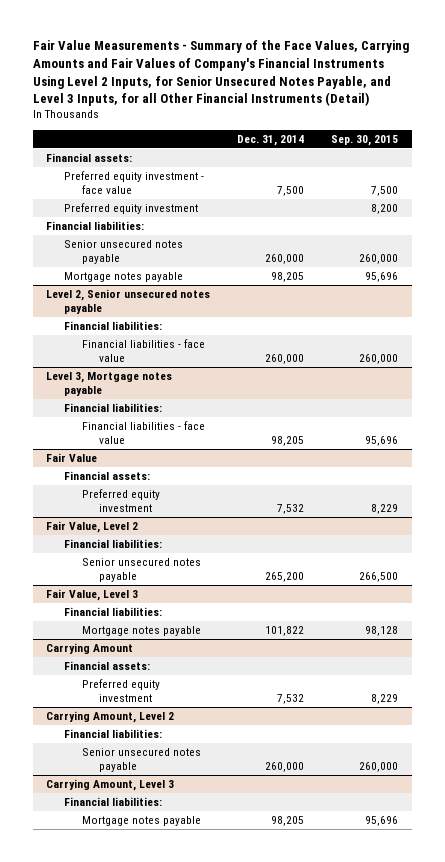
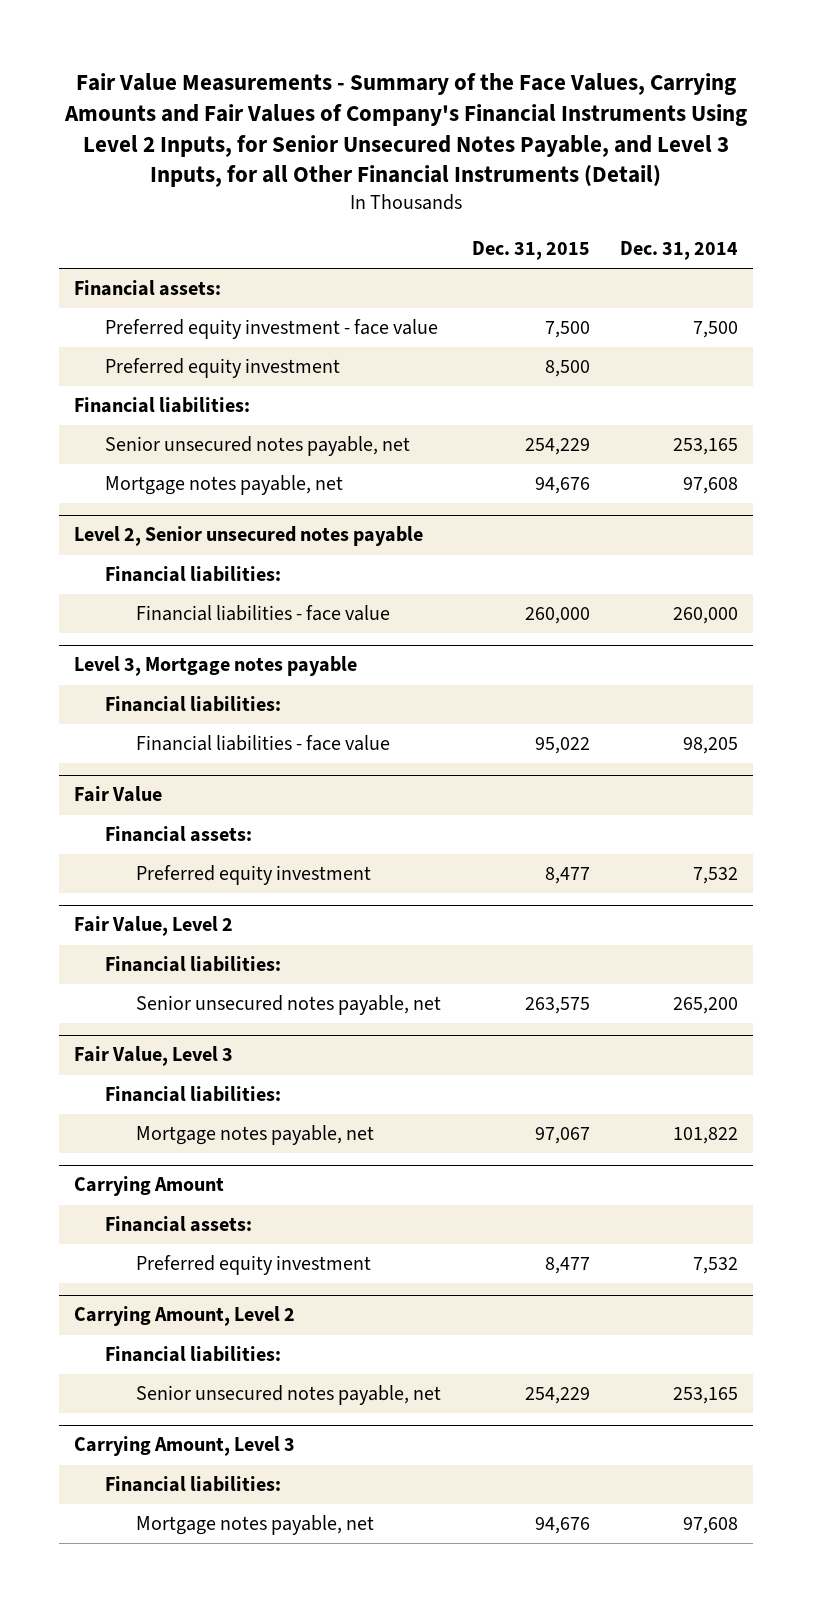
- | Dec. 31, 2014 | Sep. 30, 2015
+ | Dec. 31, 2015 | Dec. 31, 2014
- Senior unsecured notes payable | 260,000 | 260,000
- Mortgage notes payable | 98,205 | 95,696
+ Senior unsecured notes payable, net | 254,229 | 253,165
+ Mortgage notes payable, net | 94,676 | 97,608
@ Fair Value, Level 2
- Senior unsecured notes payable | 265,200 | 266,500
+ Senior unsecured notes payable, net | 263,575 | 265,200
@ Fair Value, Level 3
- Mortgage notes payable | 101,822 | 98,128
+ Mortgage notes payable, net | 97,067 | 101,822
@ Carrying Amount, Level 2
- Senior unsecured notes payable | 260,000 | 260,000
+ Senior unsecured notes payable, net | 254,229 | 253,165
@ Carrying Amount, Level 3
- Mortgage notes payable | 98,205 | 95,696
+ Mortgage notes payable, net | 94,676 | 97,608

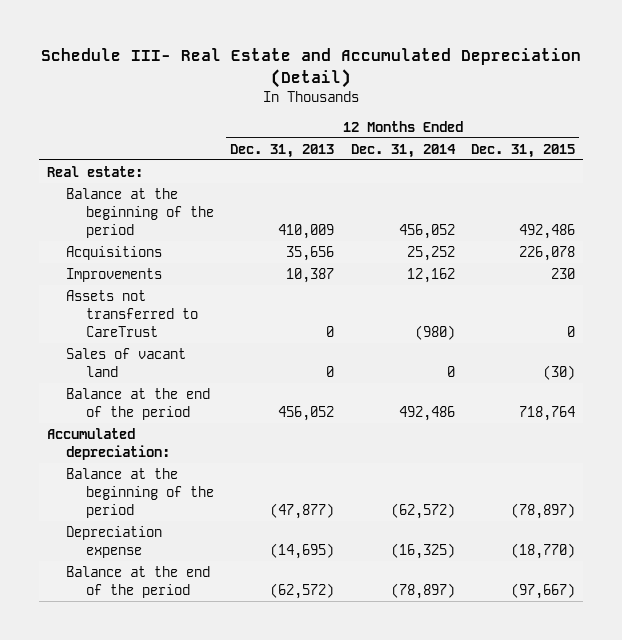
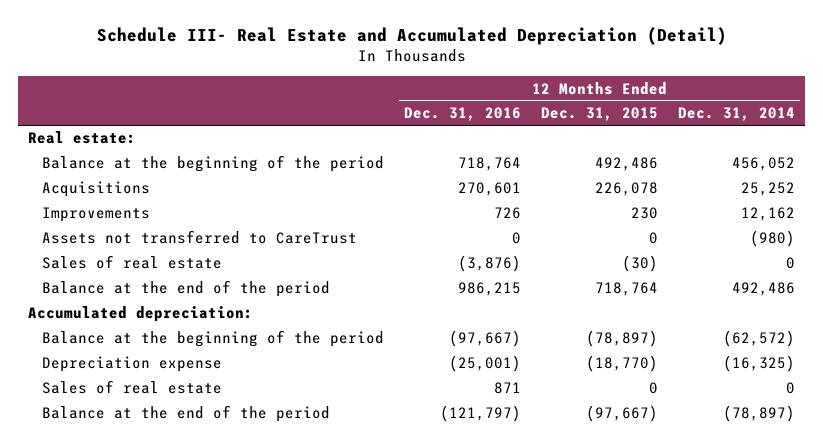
- | 12 Months Ended Dec. 31, 2013 | 12 Months Ended Dec. 31, 2014 | 12 Months Ended Dec. 31, 2015
+ | 12 Months Ended Dec. 31, 2016 | 12 Months Ended Dec. 31, 2015 | 12 Months Ended Dec. 31, 2014
- Sales of vacant land | 0 | 0 | (30)
+ Sales of real estate | (3,876) | (30) | 0
+ Sales of real estate | 871 | 0 | 0

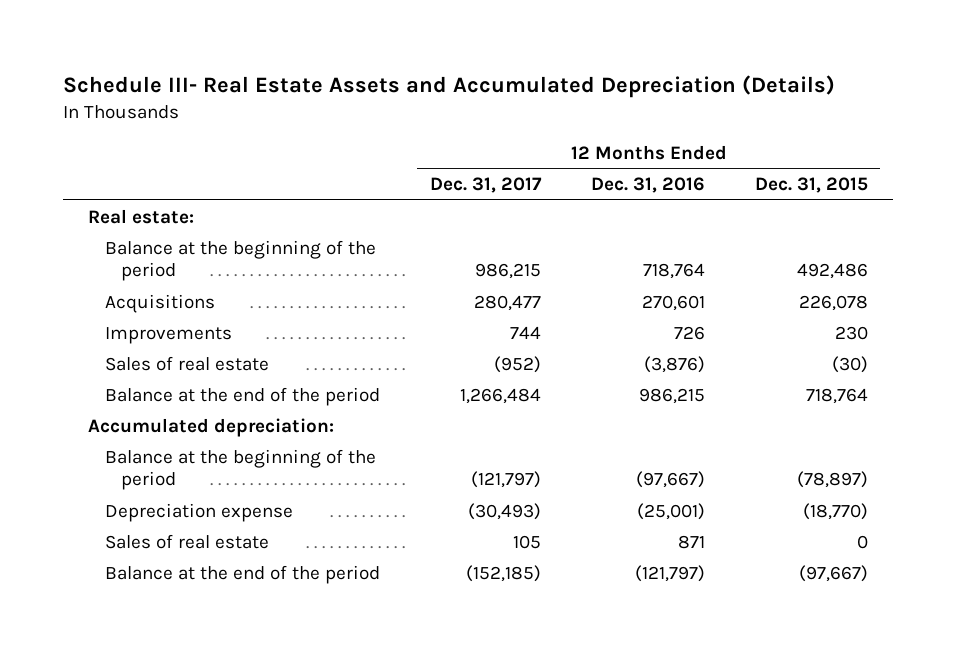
- Schedule III- Real Estate and Accumulated Depreciation (Detail)
+ Schedule III- Real Estate Assets and Accumulated Depreciation (Details)
- | 12 Months Ended Dec. 31, 2016 | 12 Months Ended Dec. 31, 2015 | 12 Months Ended Dec. 31, 2014
+ | 12 Months Ended Dec. 31, 2017 | 12 Months Ended Dec. 31, 2016 | 12 Months Ended Dec. 31, 2015
- Assets not transferred to CareTrust | 0 | 0 | (980)

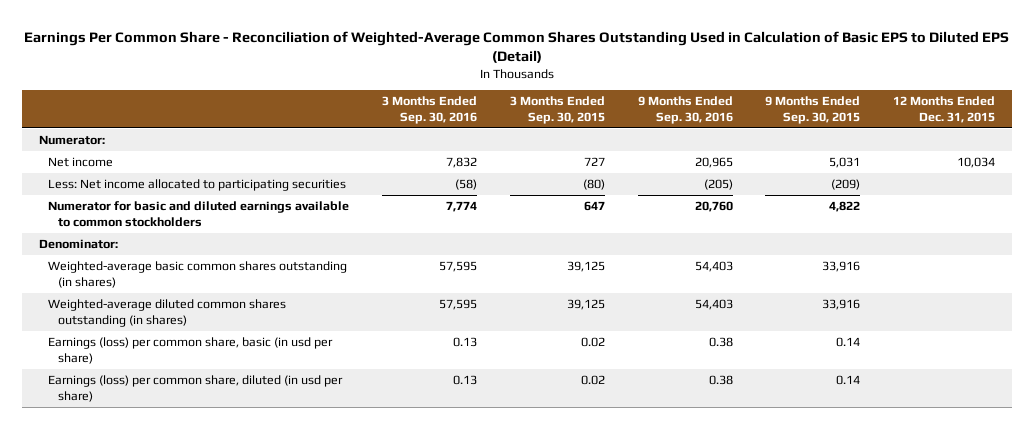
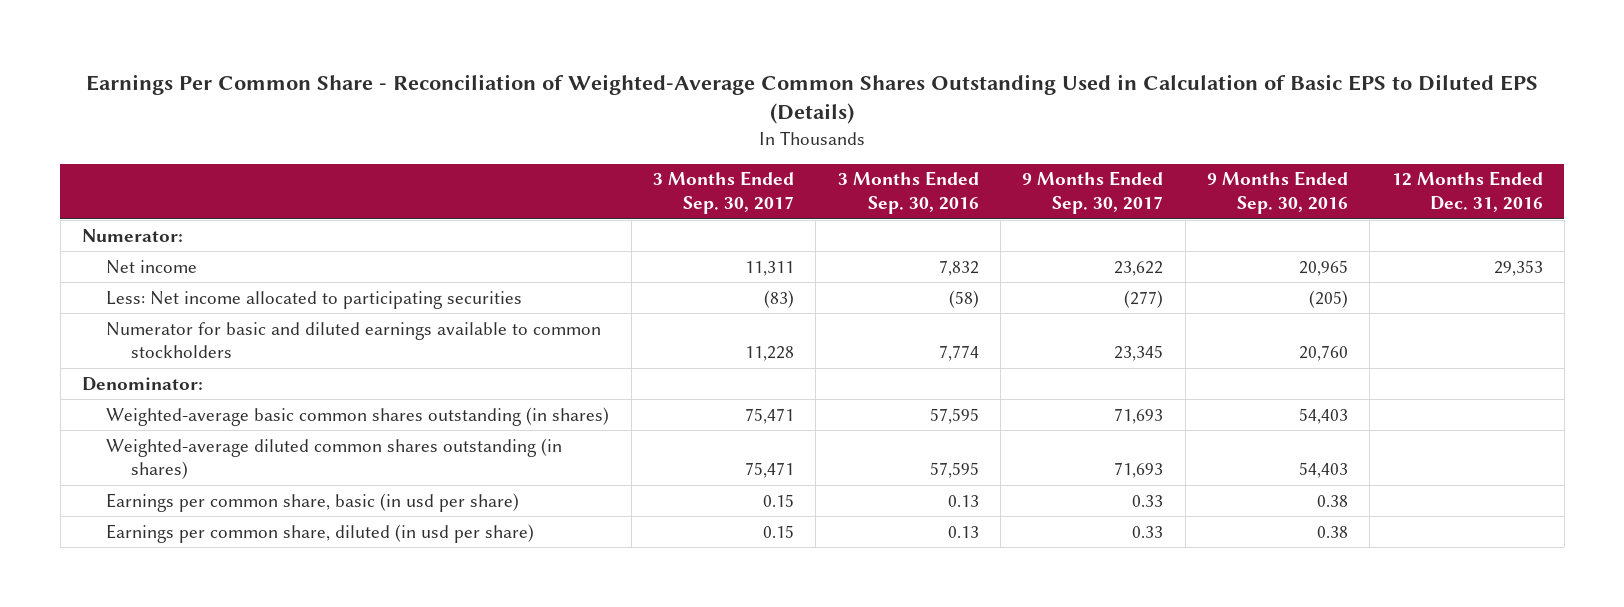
- Earnings Per Common Share - Reconciliation of Weighted-Average Common Shares Outstanding Used in Calculation of Basic EPS to Diluted EPS (Detail)
+ Earnings Per Common Share - Reconciliation of Weighted-Average Common Shares Outstanding Used in Calculation of Basic EPS to Diluted EPS (Details)
- | 3 Months Ended Sep. 30, 2016 | 3 Months Ended Sep. 30, 2015 | 9 Months Ended Sep. 30, 2016 | 9 Months Ended Sep. 30, 2015 | 12 Months Ended Dec. 31, 2015
+ | 3 Months Ended Sep. 30, 2017 | 3 Months Ended Sep. 30, 2016 | 9 Months Ended Sep. 30, 2017 | 9 Months Ended Sep. 30, 2016 | 12 Months Ended Dec. 31, 2016
- Earnings (loss) per common share, basic (in usd per share) | 0.13 | 0.02 | 0.38 | 0.14 |
- Earnings (loss) per common share, diluted (in usd per share) | 0.13 | 0.02 | 0.38 | 0.14 |
+ Earnings per common share, basic (in usd per share) | 0.15 | 0.13 | 0.33 | 0.38 |
+ Earnings per common share, diluted (in usd per share) | 0.15 | 0.13 | 0.33 | 0.38 |

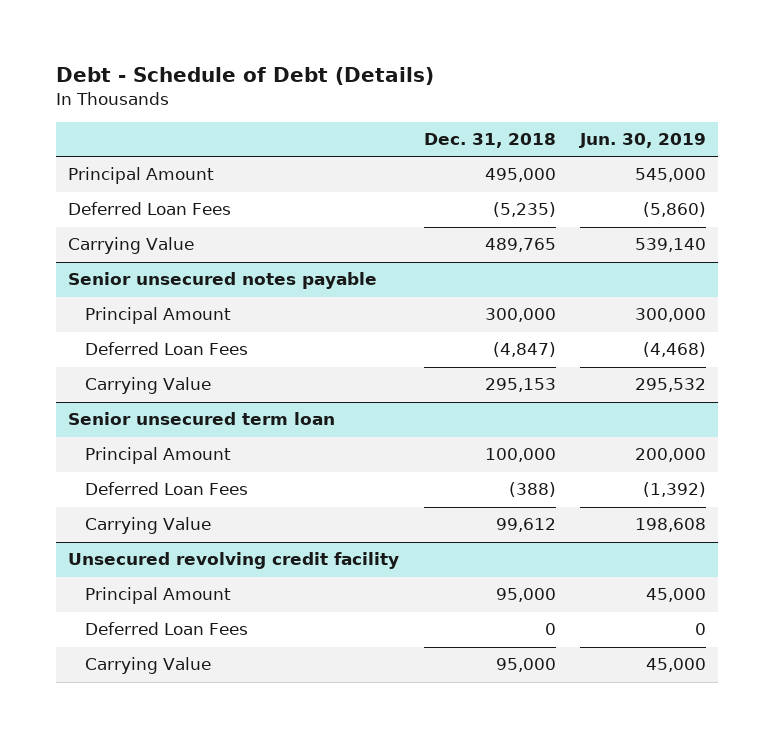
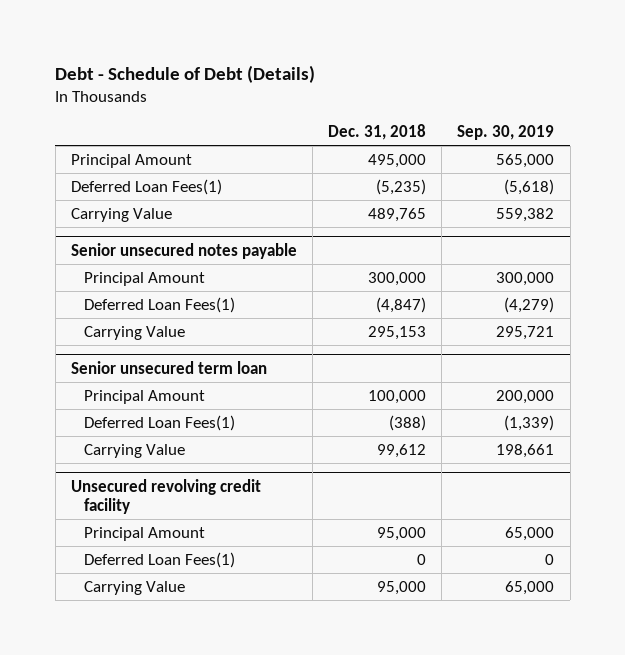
- | Dec. 31, 2018 | Jun. 30, 2019
+ | Dec. 31, 2018 | Sep. 30, 2019
- Deferred Loan Fees | (5,235) | (5,860)
+ Deferred Loan Fees(1) | (5,235) | (5,618)
@ Senior unsecured notes payable
- Deferred Loan Fees | (4,847) | (4,468)
+ Deferred Loan Fees(1) | (4,847) | (4,279)
@ Senior unsecured term loan
- Deferred Loan Fees | (388) | (1,392)
+ Deferred Loan Fees(1) | (388) | (1,339)
@ Unsecured revolving credit facility
- Deferred Loan Fees | 0 | 0
+ Deferred Loan Fees(1) | 0 | 0

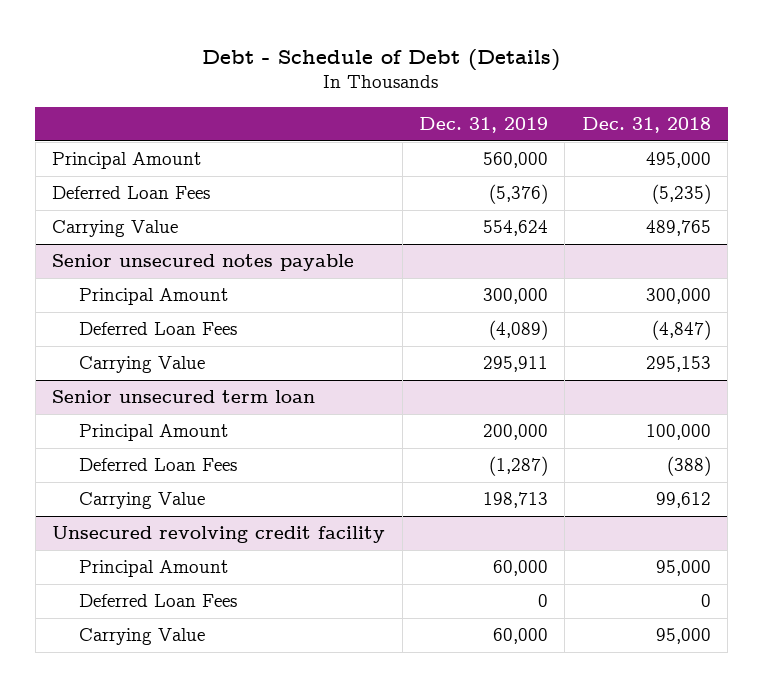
- | Dec. 31, 2018 | Sep. 30, 2019
+ | Dec. 31, 2019 | Dec. 31, 2018
- Deferred Loan Fees(1) | (5,235) | (5,618)
+ Deferred Loan Fees | (5,376) | (5,235)
@ Senior unsecured notes payable
- Deferred Loan Fees(1) | (4,847) | (4,279)
+ Deferred Loan Fees | (4,089) | (4,847)
@ Senior unsecured term loan
- Deferred Loan Fees(1) | (388) | (1,339)
+ Deferred Loan Fees | (1,287) | (388)
@ Unsecured revolving credit facility
- Deferred Loan Fees(1) | 0 | 0
+ Deferred Loan Fees | 0 | 0

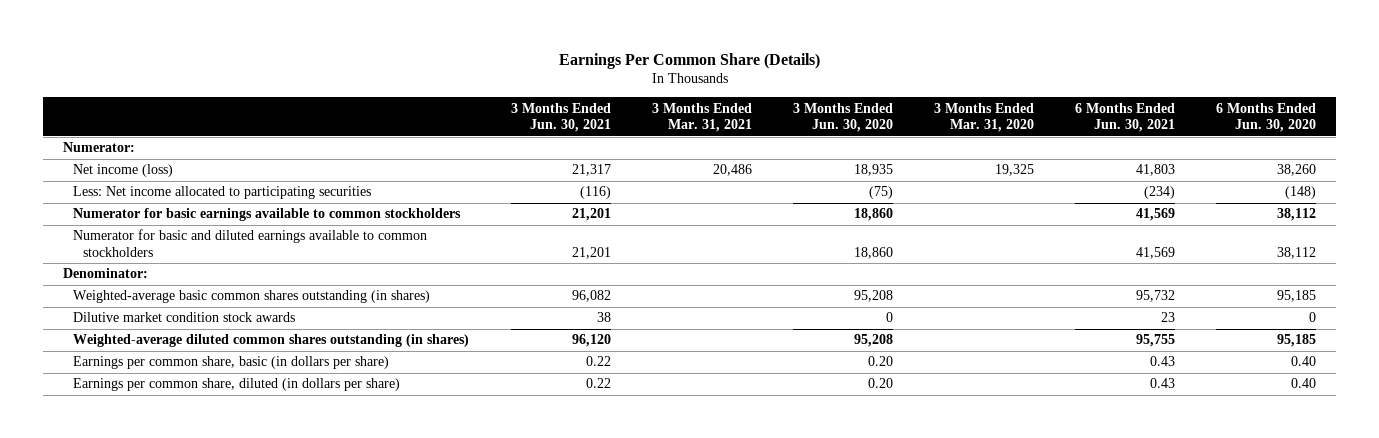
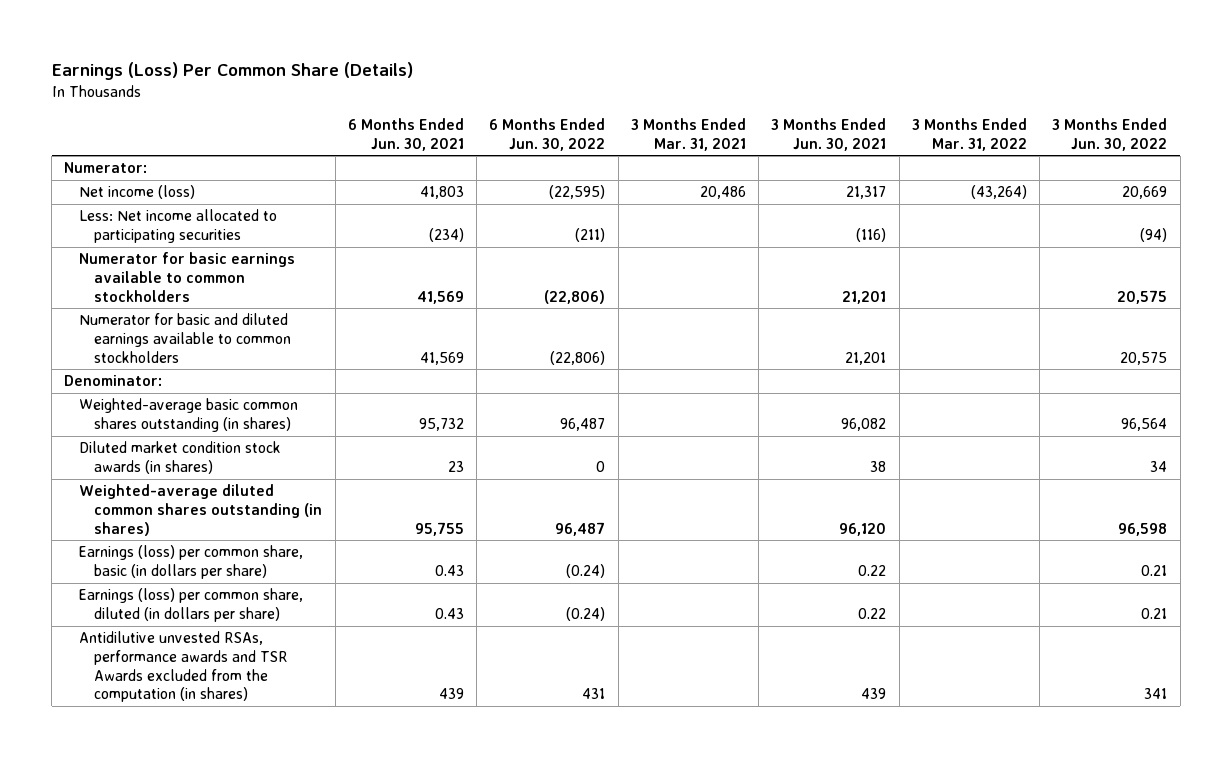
- Earnings Per Common Share (Details)
+ Earnings (Loss) Per Common Share (Details)
- | 3 Months Ended Jun. 30, 2021 | 3 Months Ended Mar. 31, 2021 | 3 Months Ended Jun. 30, 2020 | 3 Months Ended Mar. 31, 2020 | 6 Months Ended Jun. 30, 2021 | 6 Months Ended Jun. 30, 2020
+ | 6 Months Ended Jun. 30, 2021 | 6 Months Ended Jun. 30, 2022 | 3 Months Ended Mar. 31, 2021 | 3 Months Ended Jun. 30, 2021 | 3 Months Ended Mar. 31, 2022 | 3 Months Ended Jun. 30, 2022
- Dilutive market condition stock awards | 38 | | 0 | | 23 | 0
+ Diluted market condition stock awards (in shares) | 23 | 0 | | 38 | | 34
- Earnings per common share, basic (in dollars per share) | 0.22 | | 0.20 | | 0.43 | 0.40
- Earnings per common share, diluted (in dollars per share) | 0.22 | | 0.20 | | 0.43 | 0.40
+ Earnings (loss) per common share, basic (in dollars per share) | 0.43 | (0.24) | | 0.22 | | 0.21
+ Earnings (loss) per common share, diluted (in dollars per share) | 0.43 | (0.24) | | 0.22 | | 0.21
+ Antidilutive unvested RSAs, performance awards and TSR Awards excluded from the computation (in shares) | 439 | 431 | | 439 | | 341

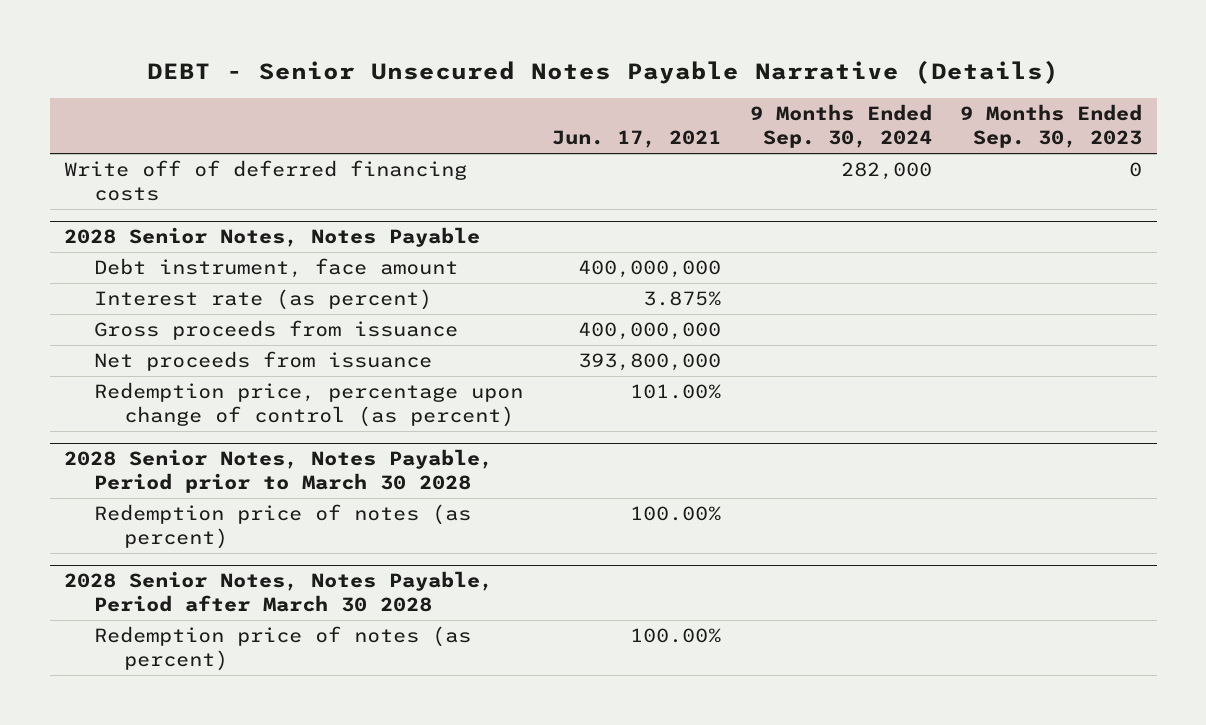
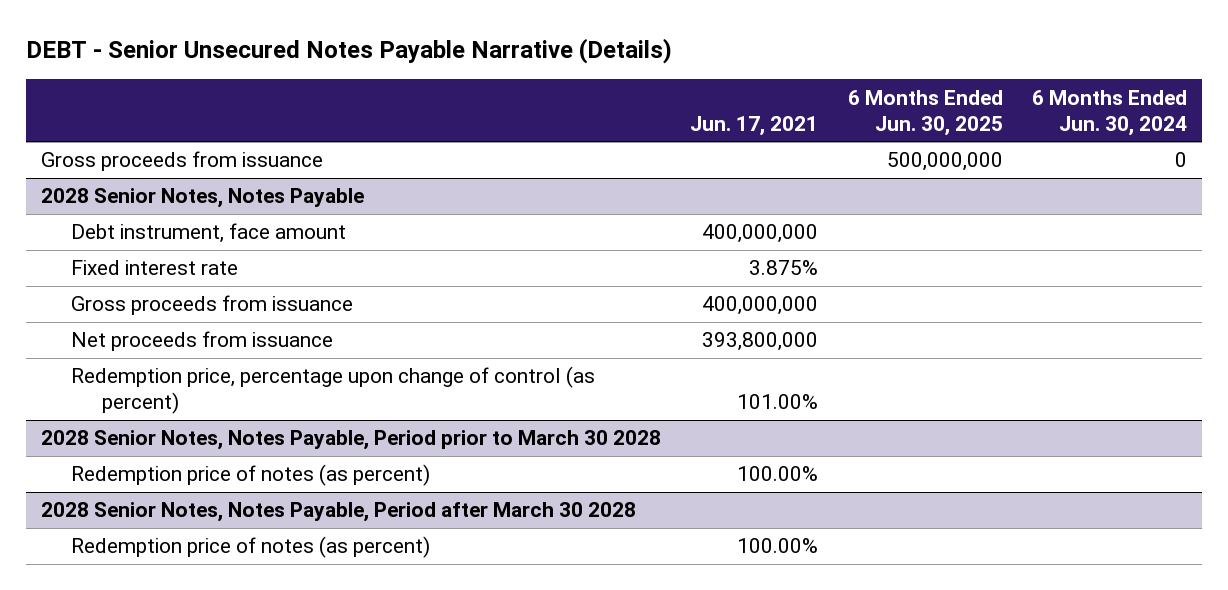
- | Jun. 17, 2021 | 9 Months Ended Sep. 30, 2024 | 9 Months Ended Sep. 30, 2023
+ | Jun. 17, 2021 | 6 Months Ended Jun. 30, 2025 | 6 Months Ended Jun. 30, 2024
- Write off of deferred financing costs | | 282,000 | 0
+ Gross proceeds from issuance | | 500,000,000 | 0
@ 2028 Senior Notes, Notes Payable
- Interest rate (as percent) | 3.875% | |
+ Fixed interest rate | 3.875% | |

